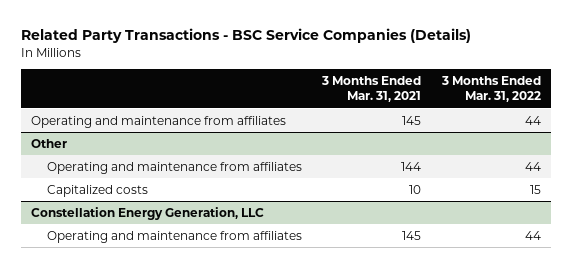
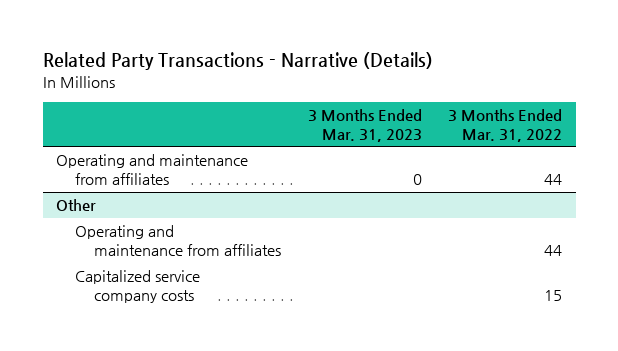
- Related Party Transactions - BSC Service Companies (Details)
+ Related Party Transactions - Narrative (Details)
- | 3 Months Ended Mar. 31, 2021 | 3 Months Ended Mar. 31, 2022
+ | 3 Months Ended Mar. 31, 2023 | 3 Months Ended Mar. 31, 2022
@ Other
- Capitalized costs | 10 | 15
- Constellation Energy Generation, LLC
- Operating and maintenance from affiliates | 145 | 44
@ Other
+ Capitalized service company costs | | 15

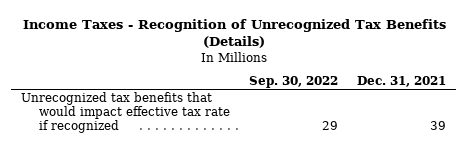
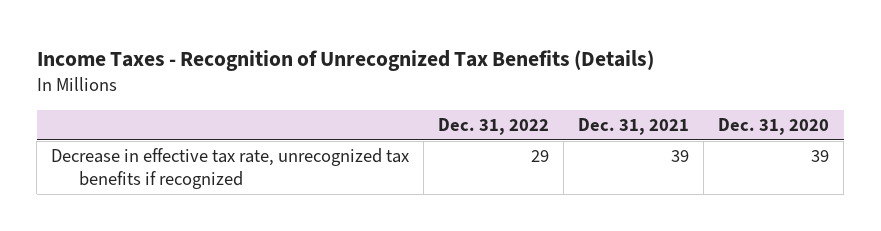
- | Sep. 30, 2022 | Dec. 31, 2021
+ | Dec. 31, 2022 | Dec. 31, 2021 | Dec. 31, 2020
- Unrecognized tax benefits that would impact effective tax rate if recognized | 29 | 39
+ Decrease in effective tax rate, unrecognized tax benefits if recognized | 29 | 39 | 39

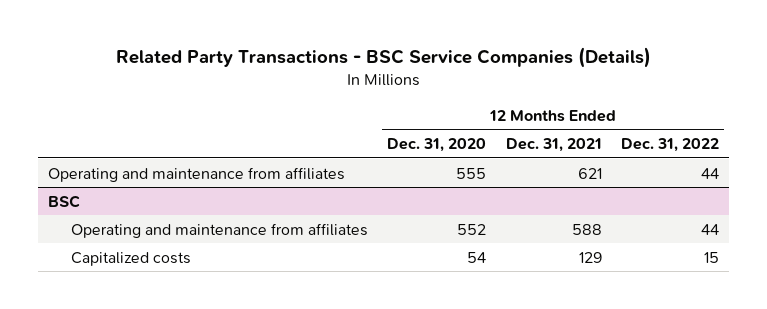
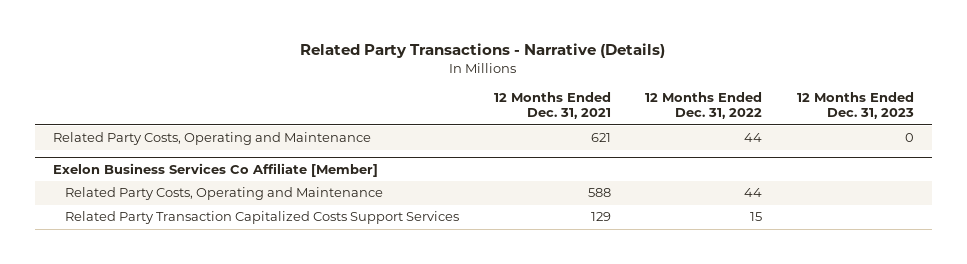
- Related Party Transactions - BSC Service Companies (Details)
+ Related Party Transactions - Narrative (Details)
- | 12 Months Ended Dec. 31, 2020 | 12 Months Ended Dec. 31, 2021 | 12 Months Ended Dec. 31, 2022
+ | 12 Months Ended Dec. 31, 2021 | 12 Months Ended Dec. 31, 2022 | 12 Months Ended Dec. 31, 2023
- Operating and maintenance from affiliates | 555 | 621 | 44
- BSC
- Operating and maintenance from affiliates | 552 | 588 | 44
- Capitalized costs | 54 | 129 | 15
+ Related Party Costs, Operating and Maintenance | 621 | 44 | 0
+ Exelon Business Services Co Affiliate [Member]
+ Related Party Costs, Operating and Maintenance | 588 | 44 |
+ Related Party Transaction Capitalized Costs Support Services | 129 | 15 |

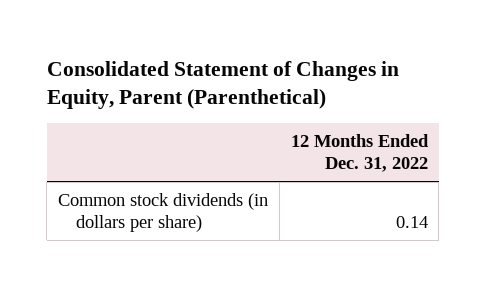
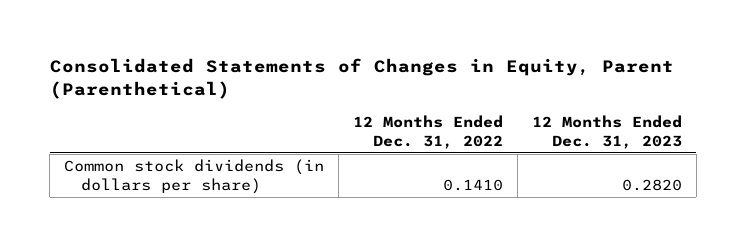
- Consolidated Statement of Changes in Equity, Parent (Parenthetical)
+ Consolidated Statements of Changes in Equity, Parent (Parenthetical)
- | 12 Months Ended Dec. 31, 2022
+ | 12 Months Ended Dec. 31, 2022 | 12 Months Ended Dec. 31, 2023
- Common stock dividends (in dollars per share) | 0.14
+ Common stock dividends (in dollars per share) | 0.1410 | 0.2820

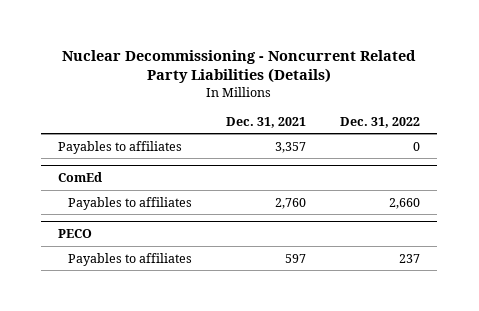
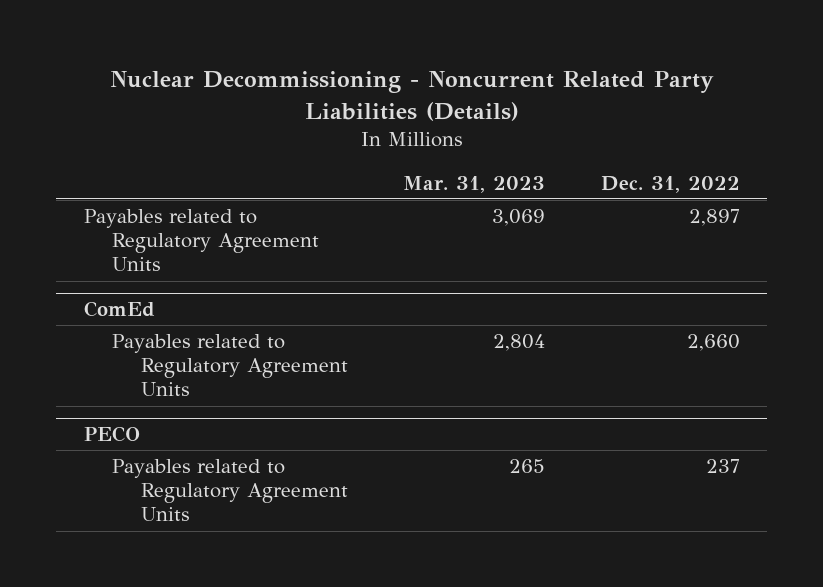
- | Dec. 31, 2021 | Dec. 31, 2022
+ | Mar. 31, 2023 | Dec. 31, 2022
- Payables to affiliates | 3,357 | 0
+ Payables related to Regulatory Agreement Units | 3,069 | 2,897
@ ComEd
- Payables to affiliates | 2,760 | 2,660
+ Payables related to Regulatory Agreement Units | 2,804 | 2,660
@ PECO
- Payables to affiliates | 597 | 237
+ Payables related to Regulatory Agreement Units | 265 | 237

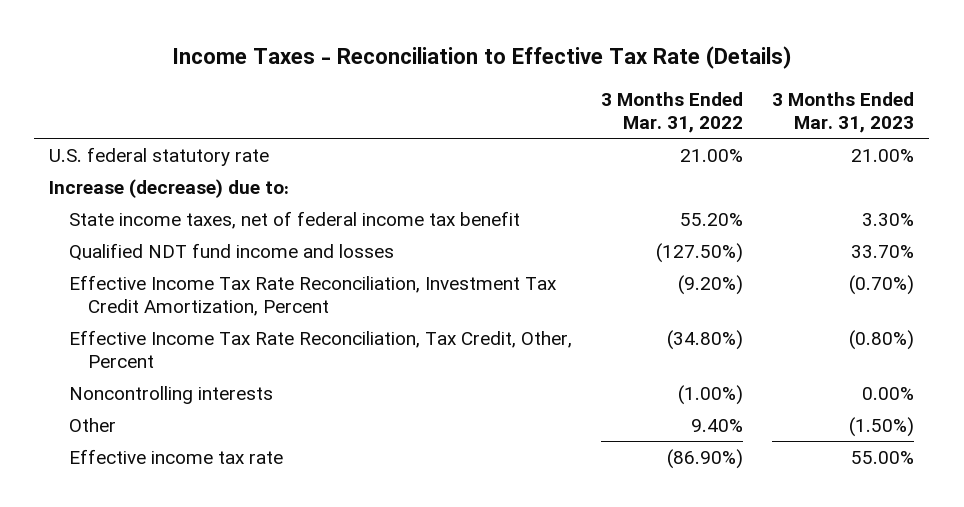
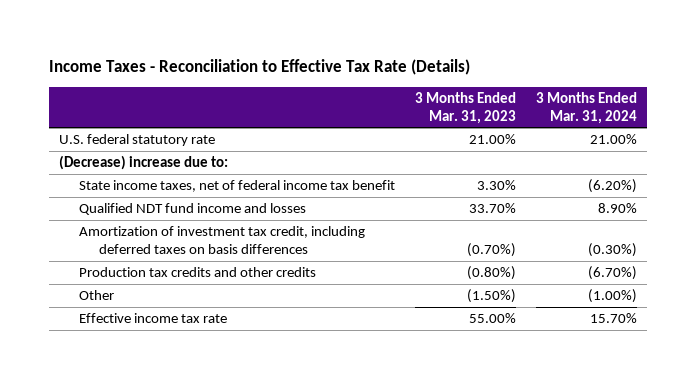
- | 3 Months Ended Mar. 31, 2022 | 3 Months Ended Mar. 31, 2023
+ | 3 Months Ended Mar. 31, 2023 | 3 Months Ended Mar. 31, 2024
- Increase (decrease) due to:
+ (Decrease) increase due to:
- Effective Income Tax Rate Reconciliation, Investment Tax Credit Amortization, Percent | (9.20%) | (0.70%)
- Effective Income Tax Rate Reconciliation, Tax Credit, Other, Percent | (34.80%) | (0.80%)
- Noncontrolling interests | (1.00%) | 0.00%
+ Amortization of investment tax credit, including deferred taxes on basis differences | (0.70%) | (0.30%)
+ Production tax credits and other credits | (0.80%) | (6.70%)

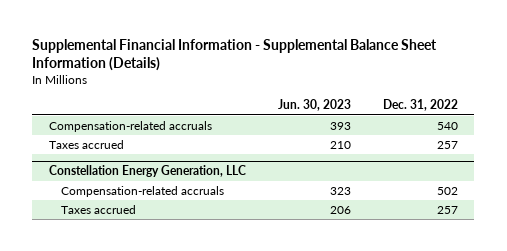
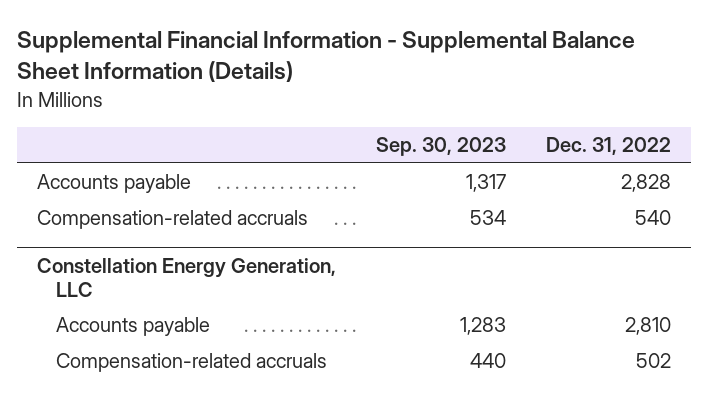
- | Jun. 30, 2023 | Dec. 31, 2022
+ | Sep. 30, 2023 | Dec. 31, 2022
+ Accounts payable | 1,317 | 2,828
- Taxes accrued | 210 | 257
@ Constellation Energy Generation, LLC
+ Accounts payable | 1,283 | 2,810
- Taxes accrued | 206 | 257

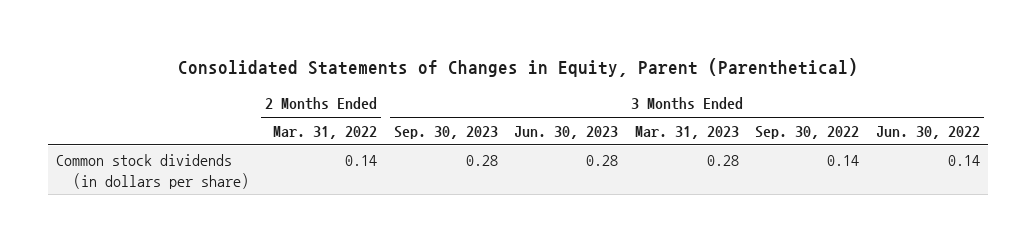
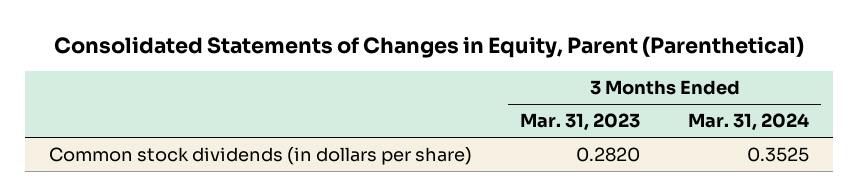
- | 2 Months Ended Mar. 31, 2022 | 3 Months Ended Sep. 30, 2023 | 3 Months Ended Jun. 30, 2023 | 3 Months Ended Mar. 31, 2023 | 3 Months Ended Sep. 30, 2022 | 3 Months Ended Jun. 30, 2022
+ | 3 Months Ended Mar. 31, 2023 | 3 Months Ended Mar. 31, 2024
- Common stock dividends (in dollars per share) | 0.14 | 0.28 | 0.28 | 0.28 | 0.14 | 0.14
+ Common stock dividends (in dollars per share) | 0.2820 | 0.3525

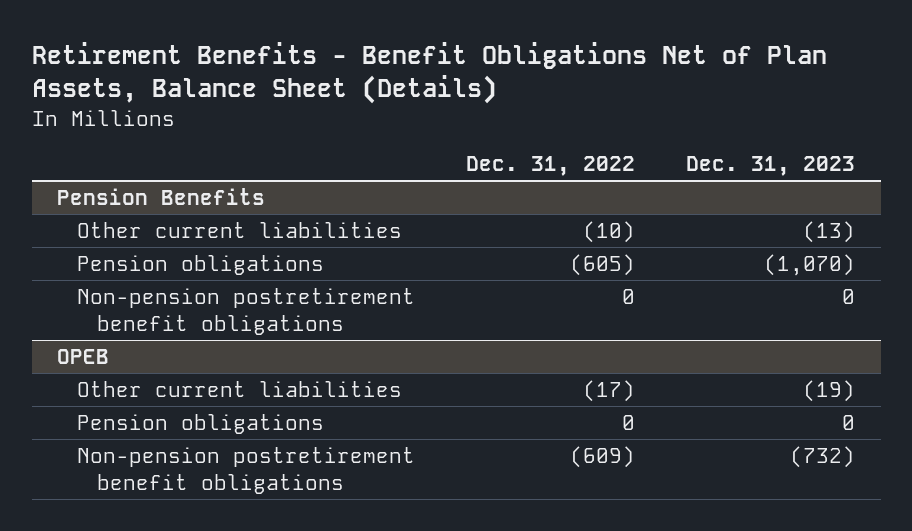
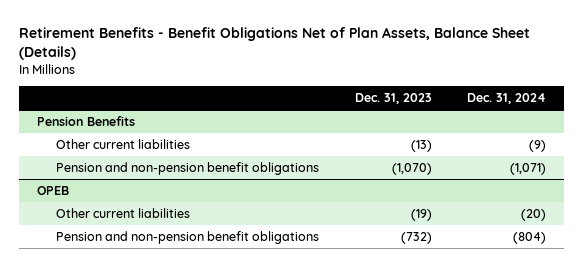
- | Dec. 31, 2022 | Dec. 31, 2023
+ | Dec. 31, 2023 | Dec. 31, 2024
@ Pension Benefits
- Pension obligations | (605) | (1,070)
- Non-pension postretirement benefit obligations | 0 | 0
+ Pension and non-pension benefit obligations | (1,070) | (1,071)
@ OPEB
- Pension obligations | 0 | 0
- Non-pension postretirement benefit obligations | (609) | (732)
+ Pension and non-pension benefit obligations | (732) | (804)

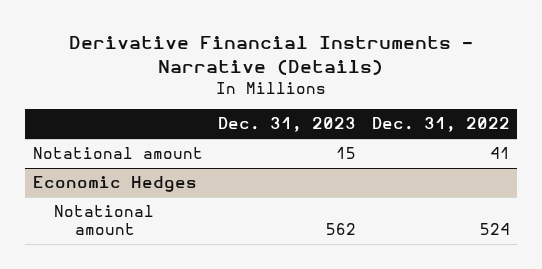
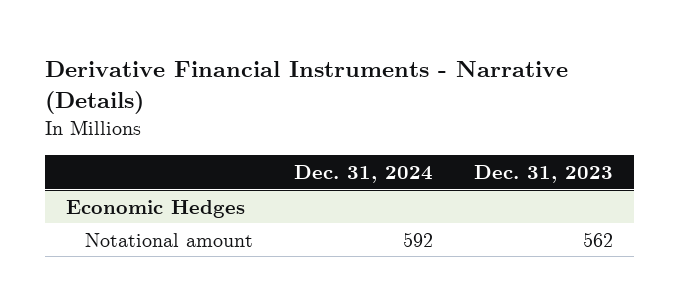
- | Dec. 31, 2023 | Dec. 31, 2022
+ | Dec. 31, 2024 | Dec. 31, 2023
- Notational amount | 15 | 41

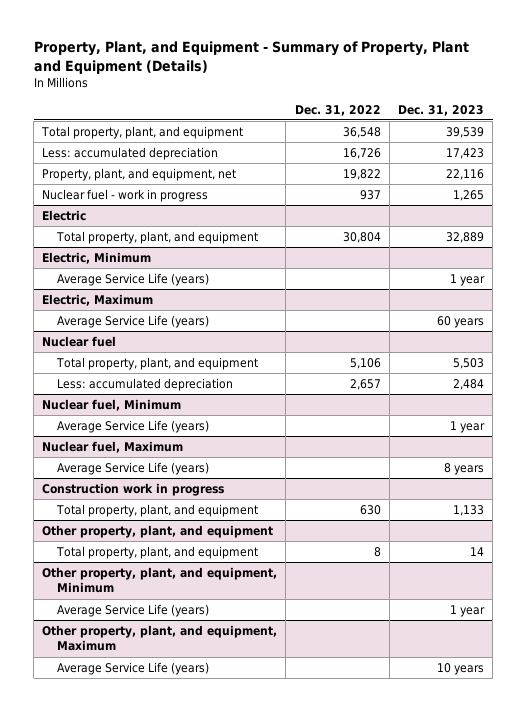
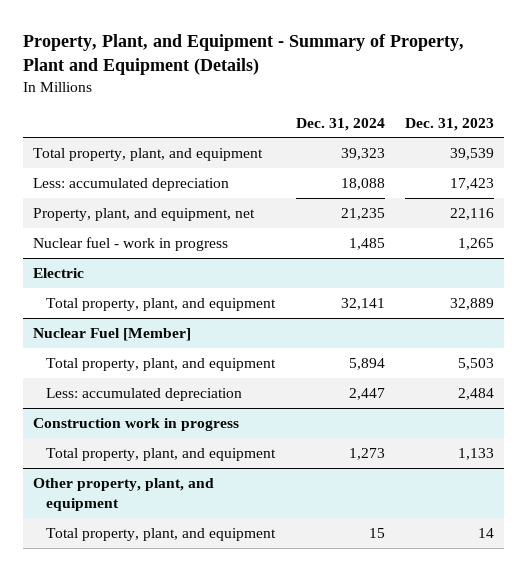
- | Dec. 31, 2022 | Dec. 31, 2023
+ | Dec. 31, 2024 | Dec. 31, 2023
- Electric, Minimum
- Average Service Life (years) | | 1 year
- Electric, Maximum
- Average Service Life (years) | | 60 years
- Nuclear fuel
+ Nuclear Fuel [Member]
- Nuclear fuel, Minimum
- Average Service Life (years) | | 1 year
- Nuclear fuel, Maximum
- Average Service Life (years) | | 8 years
- Other property, plant, and equipment, Minimum
- Average Service Life (years) | | 1 year
- Other property, plant, and equipment, Maximum
- Average Service Life (years) | | 10 years

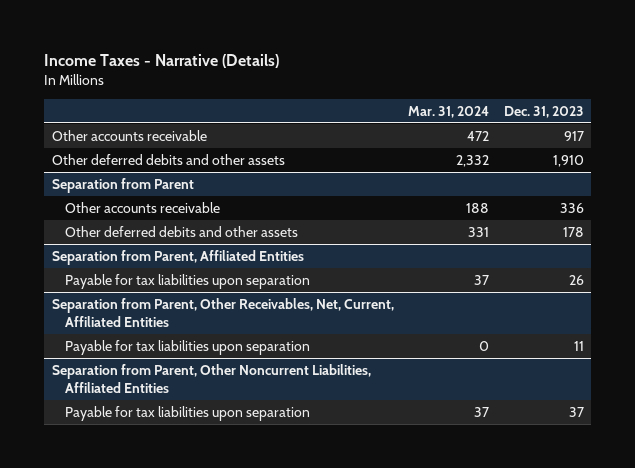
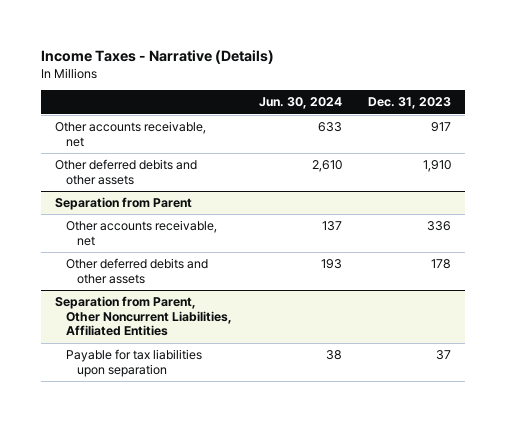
- | Mar. 31, 2024 | Dec. 31, 2023
+ | Jun. 30, 2024 | Dec. 31, 2023
- Other accounts receivable | 472 | 917
+ Other accounts receivable, net | 633 | 917
@ Separation from Parent
- Other accounts receivable | 188 | 336
+ Other accounts receivable, net | 137 | 336
- Separation from Parent, Affiliated Entities
- Payable for tax liabilities upon separation | 37 | 26
- Separation from Parent, Other Receivables, Net, Current, Affiliated Entities
- Payable for tax liabilities upon separation | 0 | 11

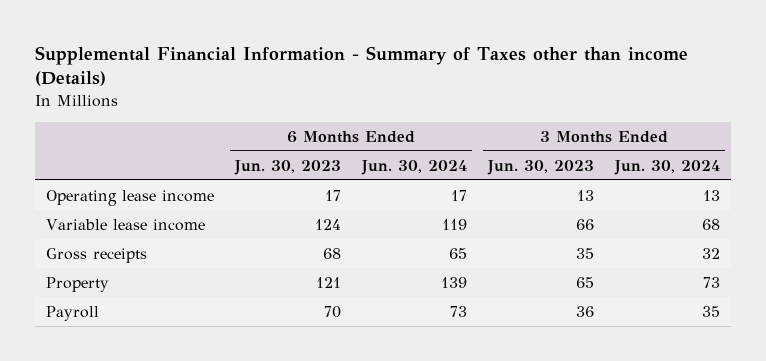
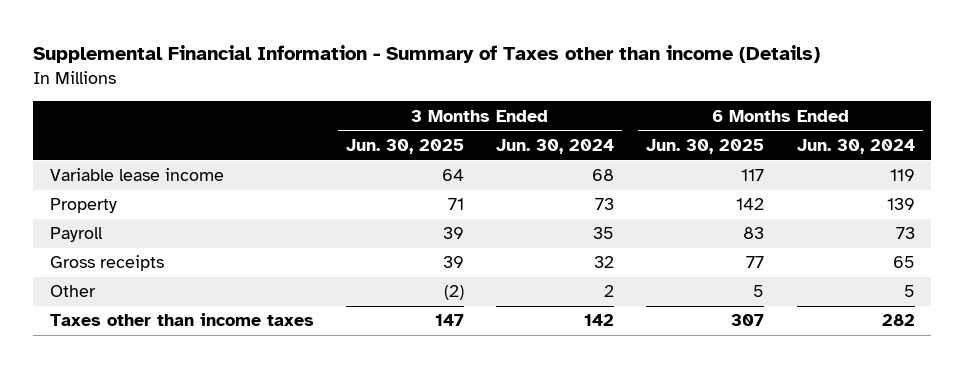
- | 6 Months Ended Jun. 30, 2023 | 6 Months Ended Jun. 30, 2024 | 3 Months Ended Jun. 30, 2023 | 3 Months Ended Jun. 30, 2024
+ | 3 Months Ended Jun. 30, 2025 | 3 Months Ended Jun. 30, 2024 | 6 Months Ended Jun. 30, 2025 | 6 Months Ended Jun. 30, 2024
- Operating lease income | 17 | 17 | 13 | 13
moved down: Gross receipts | 39 | 32 | 77 | 65
+ Other | (2) | 2 | 5 | 5
+ Taxes other than income taxes | 147 | 142 | 307 | 282

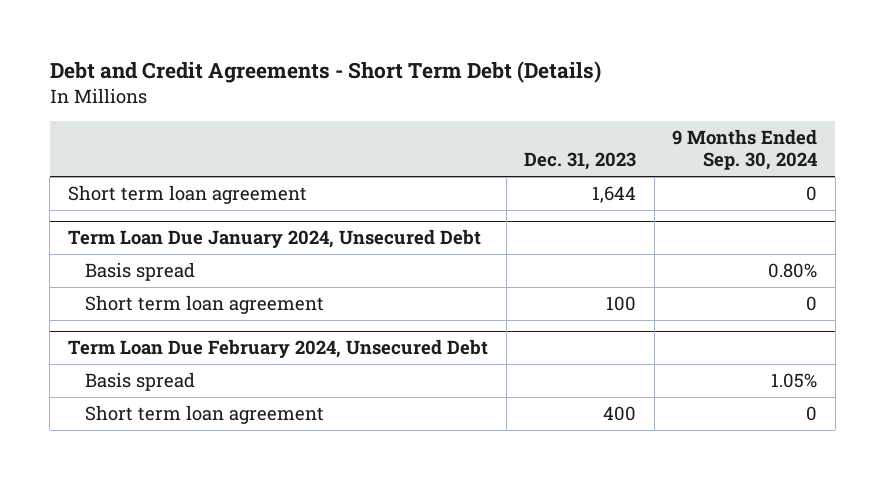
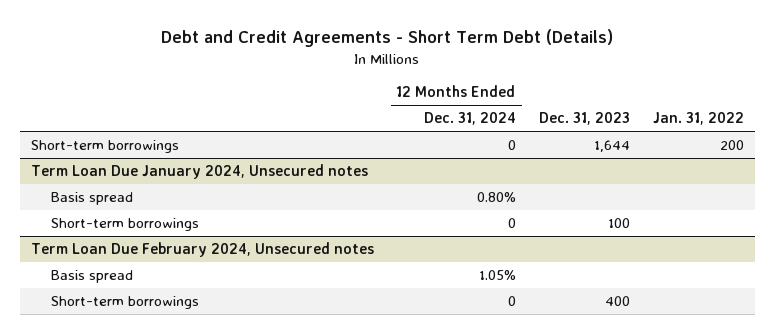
- | Dec. 31, 2023 | 9 Months Ended Sep. 30, 2024
+ | 12 Months Ended Dec. 31, 2024 | Dec. 31, 2023 | Jan. 31, 2022
- Short term loan agreement | 1,644 | 0
- Term Loan Due January 2024, Unsecured Debt
+ Short-term borrowings | 0 | 1,644 | 200
+ Term Loan Due January 2024, Unsecured notes
- Short term loan agreement | 100 | 0
- Term Loan Due February 2024, Unsecured Debt
+ Short-term borrowings | 0 | 100 |
+ Term Loan Due February 2024, Unsecured notes
- Short term loan agreement | 400 | 0
+ Short-term borrowings | 0 | 400 |

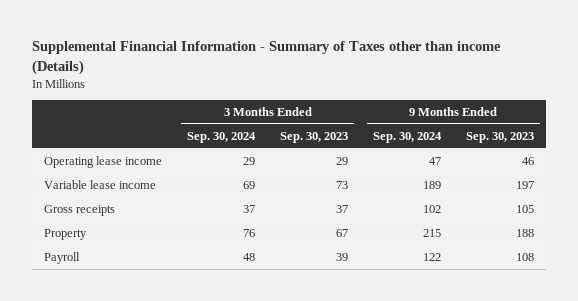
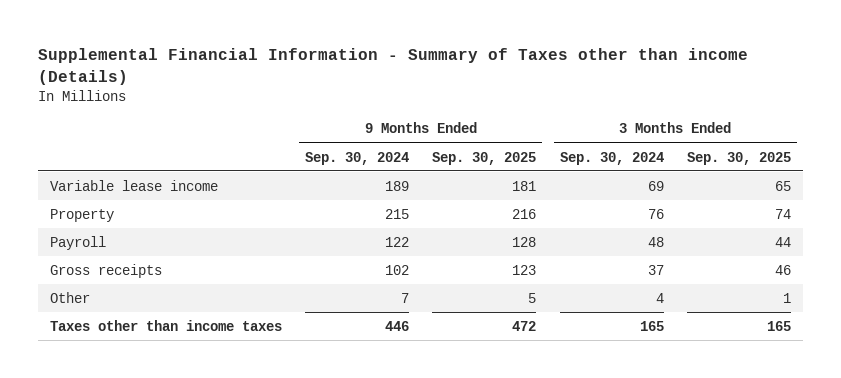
- | 3 Months Ended Sep. 30, 2024 | 3 Months Ended Sep. 30, 2023 | 9 Months Ended Sep. 30, 2024 | 9 Months Ended Sep. 30, 2023
+ | 9 Months Ended Sep. 30, 2024 | 9 Months Ended Sep. 30, 2025 | 3 Months Ended Sep. 30, 2024 | 3 Months Ended Sep. 30, 2025
- Operating lease income | 29 | 29 | 47 | 46
moved down: Gross receipts | 102 | 123 | 37 | 46
+ Other | 7 | 5 | 4 | 1
+ Taxes other than income taxes | 446 | 472 | 165 | 165

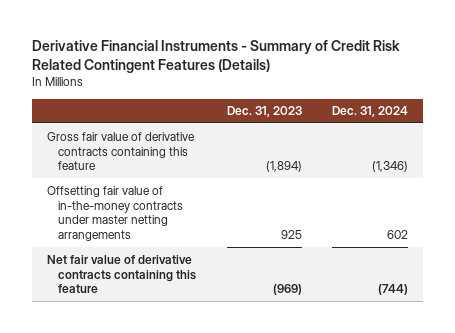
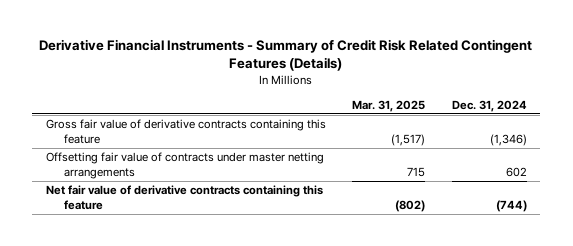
- | Dec. 31, 2023 | Dec. 31, 2024
+ | Mar. 31, 2025 | Dec. 31, 2024
- Offsetting fair value of in-the-money contracts under master netting arrangements | 925 | 602
+ Offsetting fair value of contracts under master netting arrangements | 715 | 602

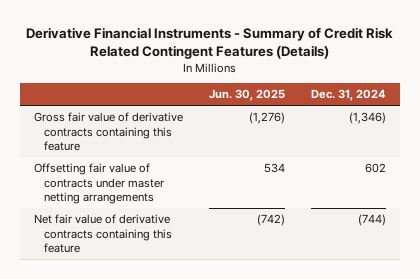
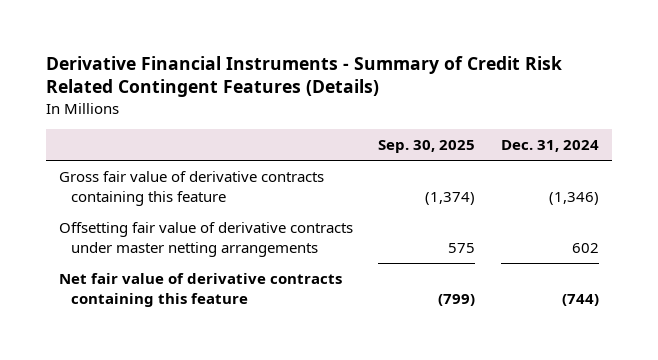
- | Jun. 30, 2025 | Dec. 31, 2024
+ | Sep. 30, 2025 | Dec. 31, 2024
- Offsetting fair value of contracts under master netting arrangements | 534 | 602
+ Offsetting fair value of derivative contracts under master netting arrangements | 575 | 602

